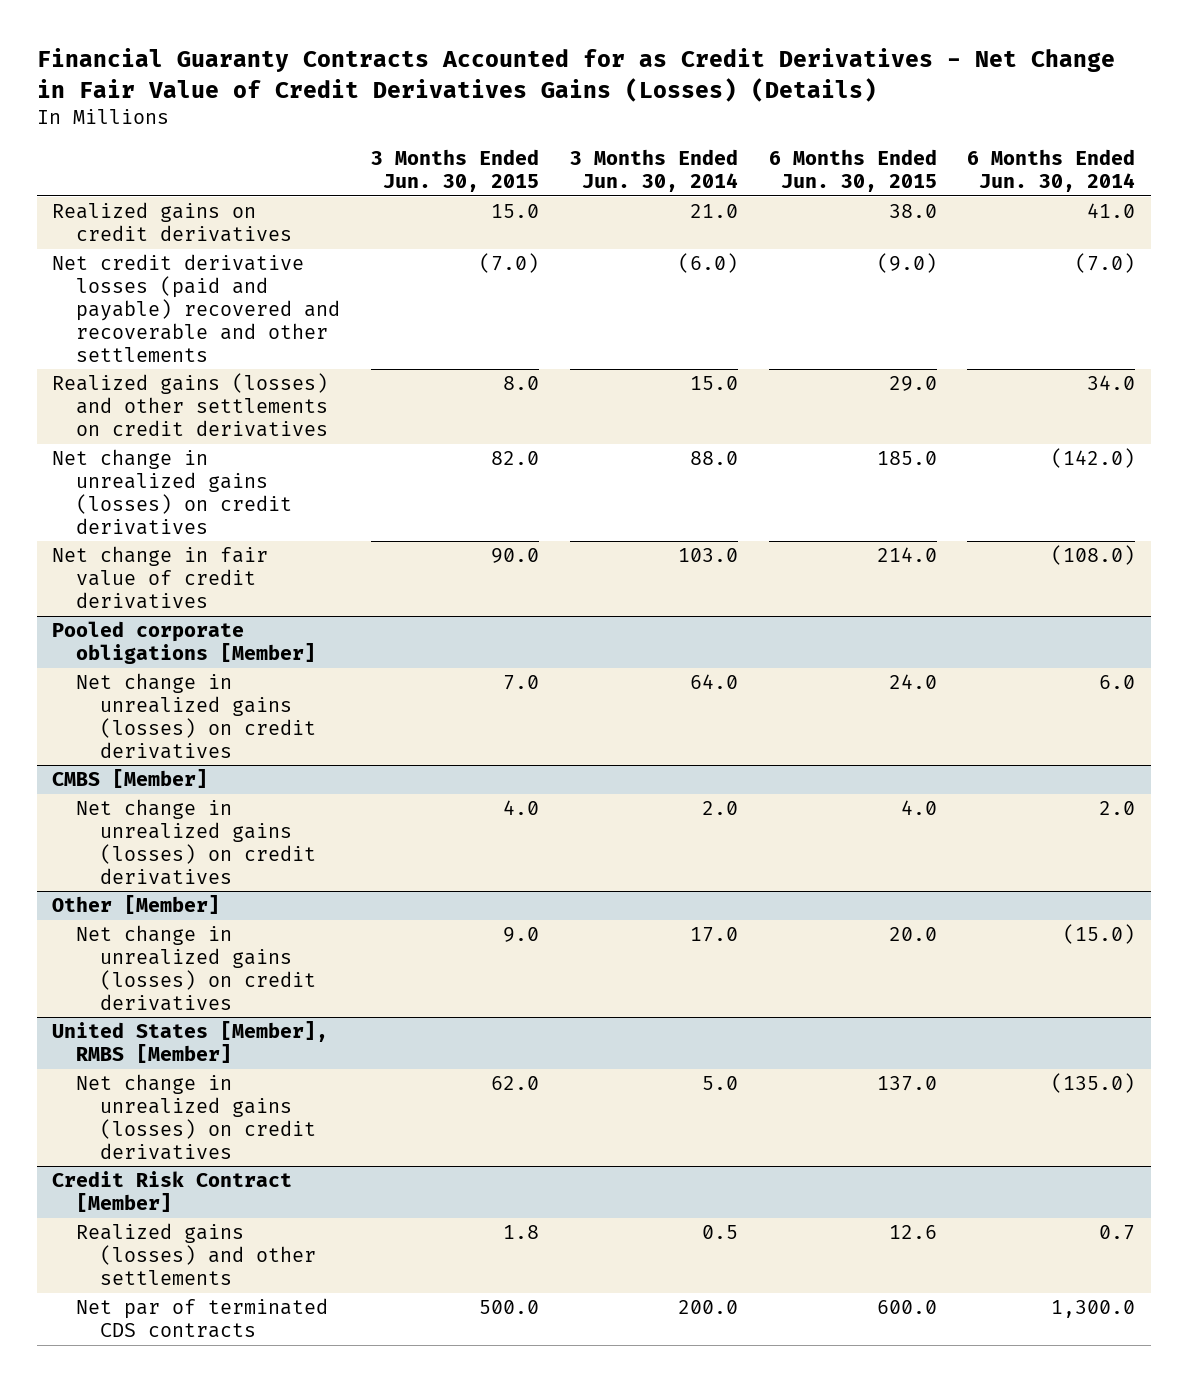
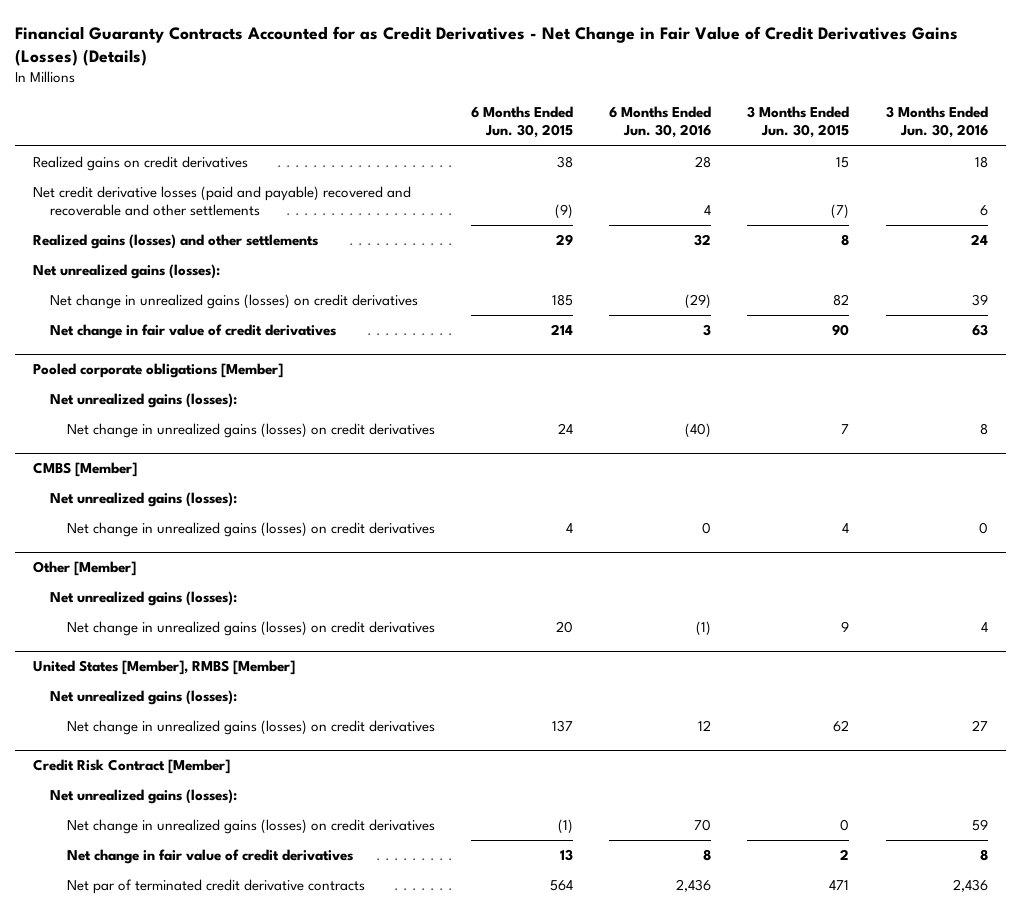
- | 3 Months Ended Jun. 30, 2015 | 3 Months Ended Jun. 30, 2014 | 6 Months Ended Jun. 30, 2015 | 6 Months Ended Jun. 30, 2014
+ | 6 Months Ended Jun. 30, 2015 | 6 Months Ended Jun. 30, 2016 | 3 Months Ended Jun. 30, 2015 | 3 Months Ended Jun. 30, 2016
- Realized gains on credit derivatives | 15.0 | 21.0 | 38.0 | 41.0
- Net credit derivative losses (paid and payable) recovered and recoverable and other settlements | (7.0) | (6.0) | (9.0) | (7.0)
- Realized gains (losses) and other settlements on credit derivatives | 8.0 | 15.0 | 29.0 | 34.0
- Net change in unrealized gains (losses) on credit derivatives | 82.0 | 88.0 | 185.0 | (142.0)
- Net change in fair value of credit derivatives | 90.0 | 103.0 | 214.0 | (108.0)
+ Realized gains on credit derivatives | 38 | 28 | 15 | 18
+ Net credit derivative losses (paid and payable) recovered and recoverable and other settlements | (9) | 4 | (7) | 6
+ Realized gains (losses) and other settlements | 29 | 32 | 8 | 24
+ Net unrealized gains (losses):
+ Net change in unrealized gains (losses) on credit derivatives | 185 | (29) | 82 | 39
+ Net change in fair value of credit derivatives | 214 | 3 | 90 | 63
@ Pooled corporate obligations [Member]
- Net change in unrealized gains (losses) on credit derivatives | 7.0 | 64.0 | 24.0 | 6.0
+ Net unrealized gains (losses):
+ Net change in unrealized gains (losses) on credit derivatives | 24 | (40) | 7 | 8
@ CMBS [Member]
- Net change in unrealized gains (losses) on credit derivatives | 4.0 | 2.0 | 4.0 | 2.0
+ Net unrealized gains (losses):
+ Net change in unrealized gains (losses) on credit derivatives | 4 | 0 | 4 | 0
@ Other [Member]
- Net change in unrealized gains (losses) on credit derivatives | 9.0 | 17.0 | 20.0 | (15.0)
+ Net unrealized gains (losses):
+ Net change in unrealized gains (losses) on credit derivatives | 20 | (1) | 9 | 4
@ United States [Member], RMBS [Member]
- Net change in unrealized gains (losses) on credit derivatives | 62.0 | 5.0 | 137.0 | (135.0)
+ Net unrealized gains (losses):
+ Net change in unrealized gains (losses) on credit derivatives | 137 | 12 | 62 | 27
@ Credit Risk Contract [Member]
- Realized gains (losses) and other settlements | 1.8 | 0.5 | 12.6 | 0.7
- Net par of terminated CDS contracts | 500.0 | 200.0 | 600.0 | 1,300.0
+ Net unrealized gains (losses):
+ Net change in unrealized gains (losses) on credit derivatives | (1) | 70 | 0 | 59
+ Net change in fair value of credit derivatives | 13 | 8 | 2 | 8
+ Net par of terminated credit derivative contracts | 564 | 2,436 | 471 | 2,436

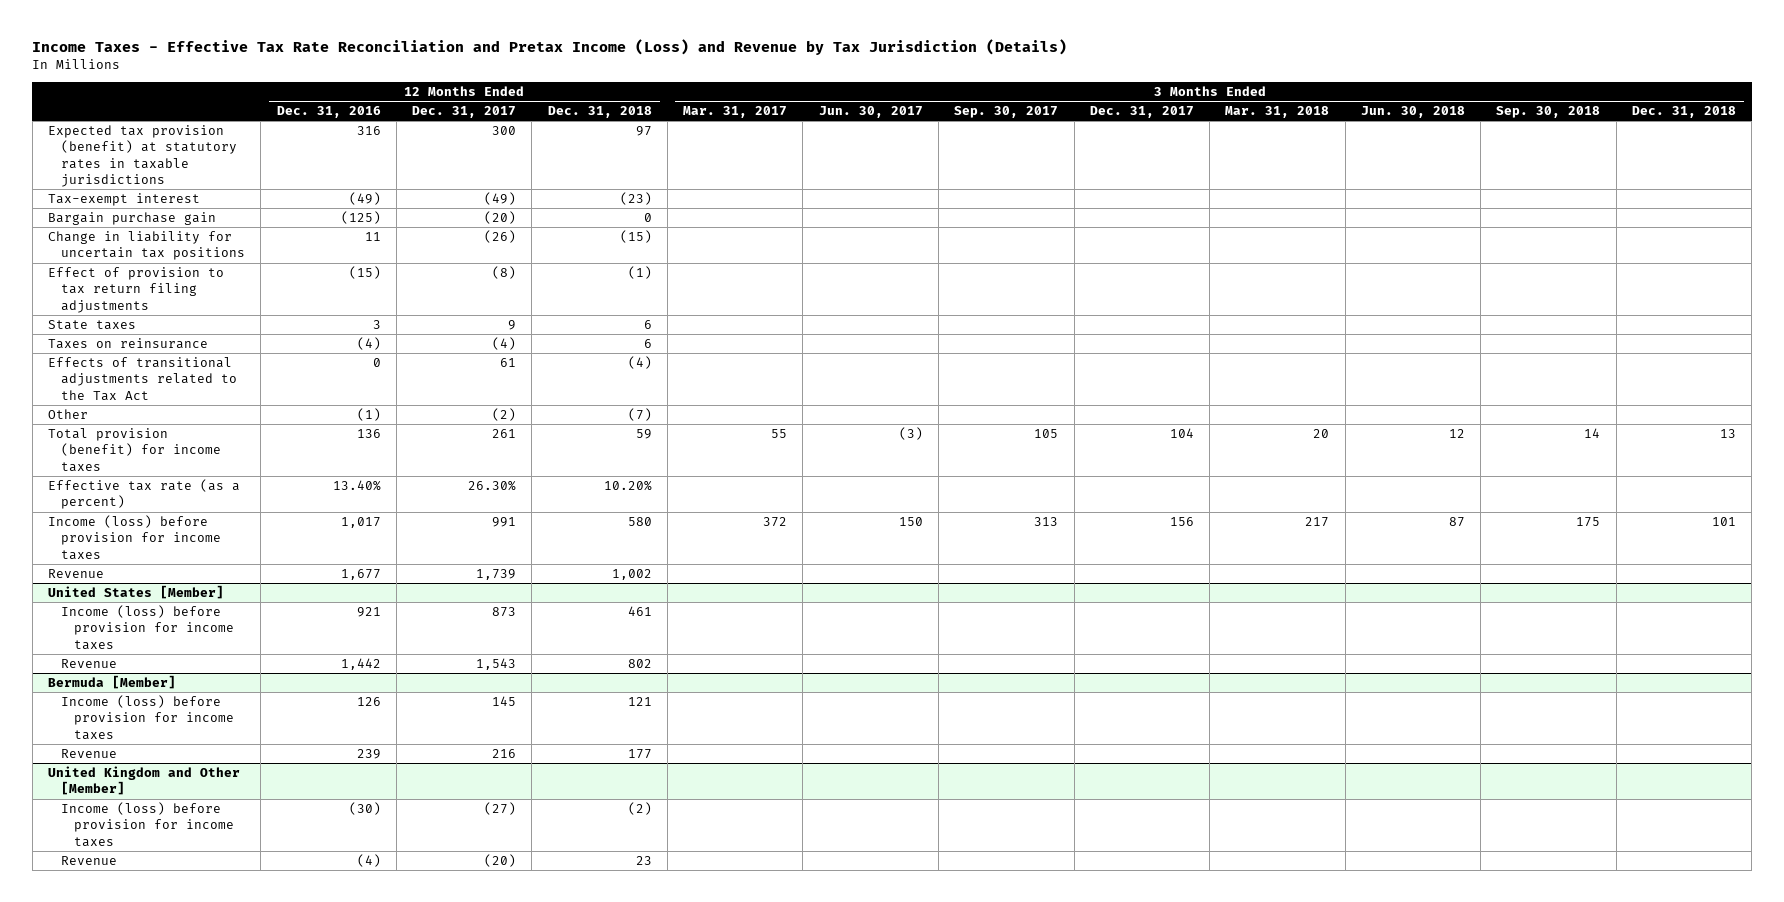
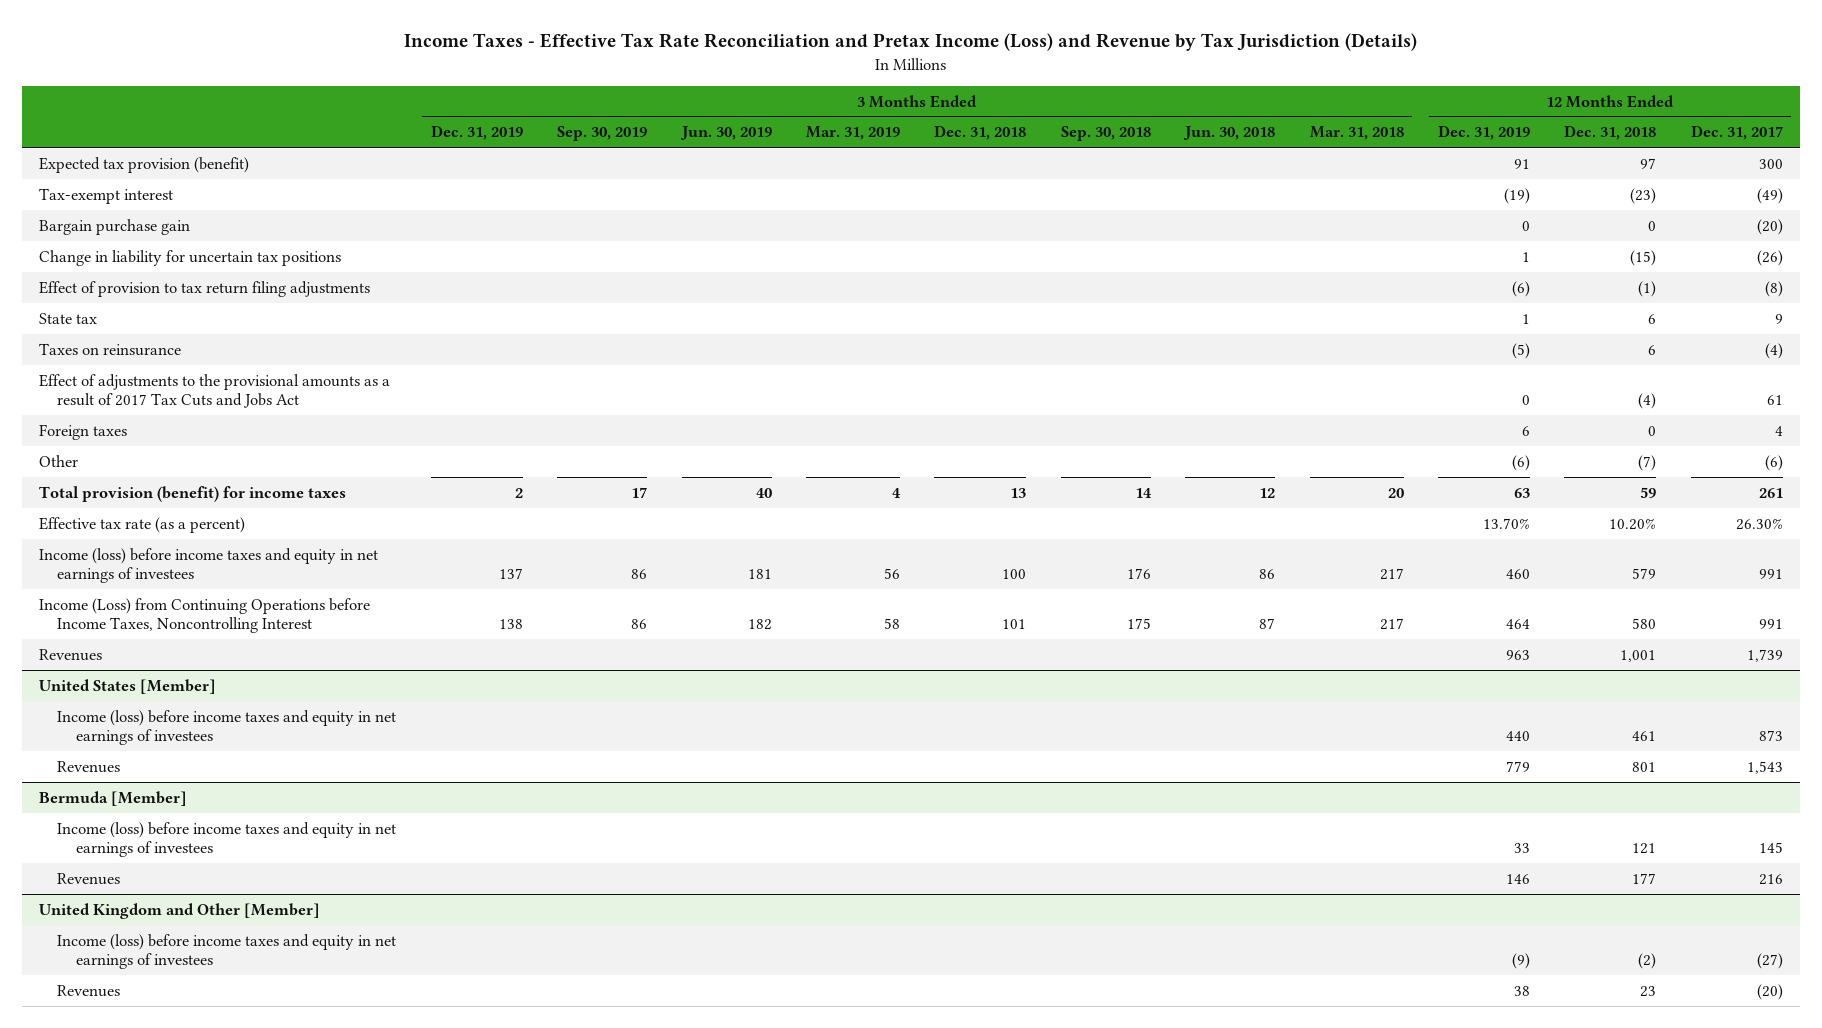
- | 12 Months Ended Dec. 31, 2016 | 12 Months Ended Dec. 31, 2017 | 12 Months Ended Dec. 31, 2018 | 3 Months Ended Mar. 31, 2017 | 3 Months Ended Jun. 30, 2017 | 3 Months Ended Sep. 30, 2017 | 3 Months Ended Dec. 31, 2017 | 3 Months Ended Mar. 31, 2018 | 3 Months Ended Jun. 30, 2018 | 3 Months Ended Sep. 30, 2018 | 3 Months Ended Dec. 31, 2018
+ | 3 Months Ended Dec. 31, 2019 | 3 Months Ended Sep. 30, 2019 | 3 Months Ended Jun. 30, 2019 | 3 Months Ended Mar. 31, 2019 | 3 Months Ended Dec. 31, 2018 | 3 Months Ended Sep. 30, 2018 | 3 Months Ended Jun. 30, 2018 | 3 Months Ended Mar. 31, 2018 | 12 Months Ended Dec. 31, 2019 | 12 Months Ended Dec. 31, 2018 | 12 Months Ended Dec. 31, 2017
- Expected tax provision (benefit) at statutory rates in taxable jurisdictions | 316 | 300 | 97 | | | | | | | |
+ Expected tax provision (benefit) | | | | | | | | | 91 | 97 | 300
- State taxes | 3 | 9 | 6 | | | | | | | |
+ State tax | | | | | | | | | 1 | 6 | 9
- Effects of transitional adjustments related to the Tax Act | 0 | 61 | (4) | | | | | | | |
- Other | (1) | (2) | (7) | | | | | | | |
+ Effect of adjustments to the provisional amounts as a result of 2017 Tax Cuts and Jobs Act | | | | | | | | | 0 | (4) | 61
+ Foreign taxes | | | | | | | | | 6 | 0 | 4
+ Other | | | | | | | | | (6) | (7) | (6)
- Income (loss) before provision for income taxes | 1,017 | 991 | 580 | 372 | 150 | 313 | 156 | 217 | 87 | 175 | 101
- Revenue | 1,677 | 1,739 | 1,002 | | | | | | | |
+ Income (loss) before income taxes and equity in net earnings of investees | 137 | 86 | 181 | 56 | 100 | 176 | 86 | 217 | 460 | 579 | 991
+ Income (Loss) from Continuing Operations before Income Taxes, Noncontrolling Interest | 138 | 86 | 182 | 58 | 101 | 175 | 87 | 217 | 464 | 580 | 991
+ Revenues | | | | | | | | | 963 | 1,001 | 1,739
@ United States [Member]
- Income (loss) before provision for income taxes | 921 | 873 | 461 | | | | | | | |
- Revenue | 1,442 | 1,543 | 802 | | | | | | | |
+ Income (loss) before income taxes and equity in net earnings of investees | | | | | | | | | 440 | 461 | 873
+ Revenues | | | | | | | | | 779 | 801 | 1,543
@ Bermuda [Member]
- Income (loss) before provision for income taxes | 126 | 145 | 121 | | | | | | | |
- Revenue | 239 | 216 | 177 | | | | | | | |
+ Income (loss) before income taxes and equity in net earnings of investees | | | | | | | | | 33 | 121 | 145
+ Revenues | | | | | | | | | 146 | 177 | 216
@ United Kingdom and Other [Member]
- Income (loss) before provision for income taxes | (30) | (27) | (2) | | | | | | | |
- Revenue | (4) | (20) | 23 | | | | | | | |
+ Income (loss) before income taxes and equity in net earnings of investees | | | | | | | | | (9) | (2) | (27)
+ Revenues | | | | | | | | | 38 | 23 | (20)

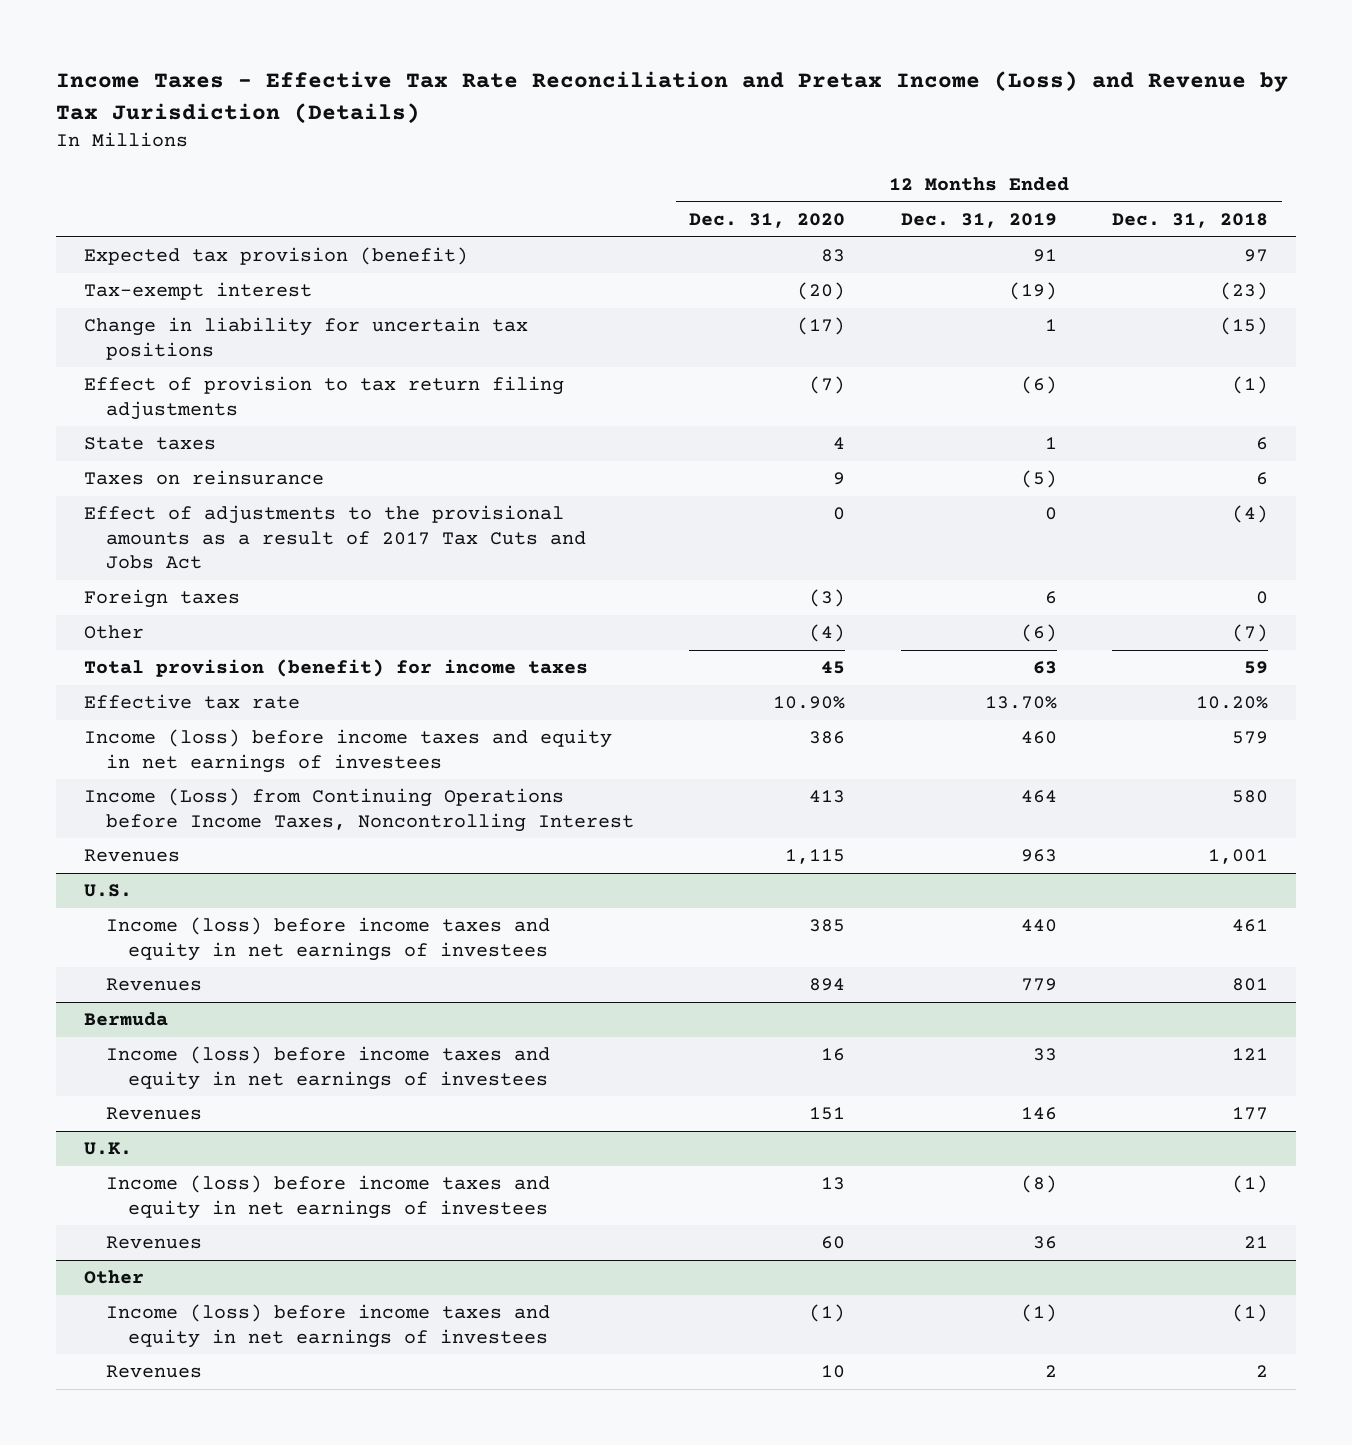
- | 3 Months Ended Dec. 31, 2019 | 3 Months Ended Sep. 30, 2019 | 3 Months Ended Jun. 30, 2019 | 3 Months Ended Mar. 31, 2019 | 3 Months Ended Dec. 31, 2018 | 3 Months Ended Sep. 30, 2018 | 3 Months Ended Jun. 30, 2018 | 3 Months Ended Mar. 31, 2018 | 12 Months Ended Dec. 31, 2019 | 12 Months Ended Dec. 31, 2018 | 12 Months Ended Dec. 31, 2017
+ | 12 Months Ended Dec. 31, 2020 | 12 Months Ended Dec. 31, 2019 | 12 Months Ended Dec. 31, 2018
- Bargain purchase gain | | | | | | | | | 0 | 0 | (20)
- State tax | | | | | | | | | 1 | 6 | 9
+ State taxes | 4 | 1 | 6
- Effective tax rate (as a percent) | | | | | | | | | 13.70% | 10.20% | 26.30%
+ Effective tax rate | 10.90% | 13.70% | 10.20%
- United States [Member]
+ U.S.
- Bermuda [Member]
+ Bermuda
- United Kingdom and Other [Member]
- Income (loss) before income taxes and equity in net earnings of investees | | | | | | | | | (9) | (2) | (27)
- Revenues | | | | | | | | | 38 | 23 | (20)
+ U.K.
+ Income (loss) before income taxes and equity in net earnings of investees | 13 | (8) | (1)
+ Revenues | 60 | 36 | 21
+ Other
+ Income (loss) before income taxes and equity in net earnings of investees | (1) | (1) | (1)
+ Revenues | 10 | 2 | 2

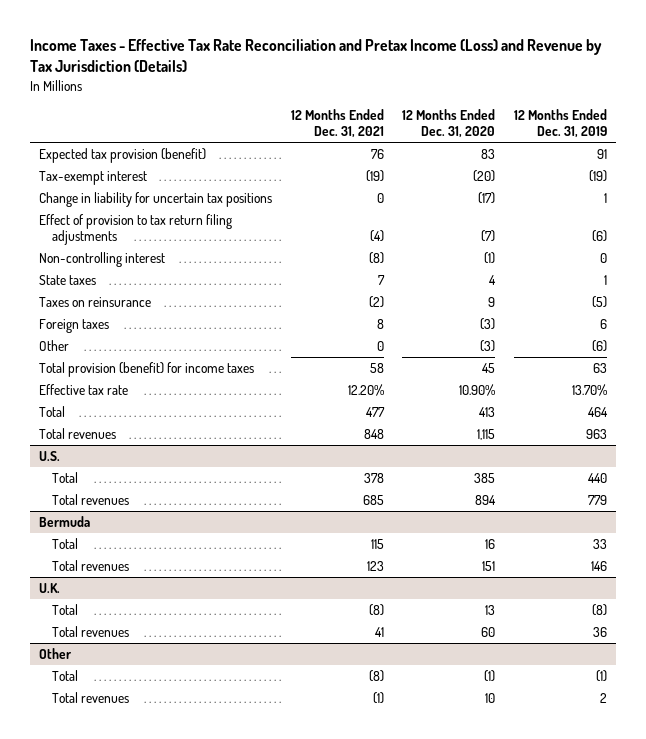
- | 12 Months Ended Dec. 31, 2020 | 12 Months Ended Dec. 31, 2019 | 12 Months Ended Dec. 31, 2018
+ | 12 Months Ended Dec. 31, 2021 | 12 Months Ended Dec. 31, 2020 | 12 Months Ended Dec. 31, 2019
+ Non-controlling interest | (8) | (1) | 0
- Effect of adjustments to the provisional amounts as a result of 2017 Tax Cuts and Jobs Act | 0 | 0 | (4)
- Other | (4) | (6) | (7)
+ Other | 0 | (3) | (6)
- Income (loss) before income taxes and equity in net earnings of investees | 386 | 460 | 579
- Income (Loss) from Continuing Operations before Income Taxes, Noncontrolling Interest | 413 | 464 | 580
- Revenues | 1,115 | 963 | 1,001
+ Total | 477 | 413 | 464
+ Total revenues | 848 | 1,115 | 963
@ U.S.
- Income (loss) before income taxes and equity in net earnings of investees | 385 | 440 | 461
- Revenues | 894 | 779 | 801
+ Total | 378 | 385 | 440
+ Total revenues | 685 | 894 | 779
@ Bermuda
- Income (loss) before income taxes and equity in net earnings of investees | 16 | 33 | 121
- Revenues | 151 | 146 | 177
+ Total | 115 | 16 | 33
+ Total revenues | 123 | 151 | 146
@ U.K.
- Income (loss) before income taxes and equity in net earnings of investees | 13 | (8) | (1)
- Revenues | 60 | 36 | 21
+ Total | (8) | 13 | (8)
+ Total revenues | 41 | 60 | 36
@ Other
- Income (loss) before income taxes and equity in net earnings of investees | (1) | (1) | (1)
- Revenues | 10 | 2 | 2
+ Total | (8) | (1) | (1)
+ Total revenues | (1) | 10 | 2

